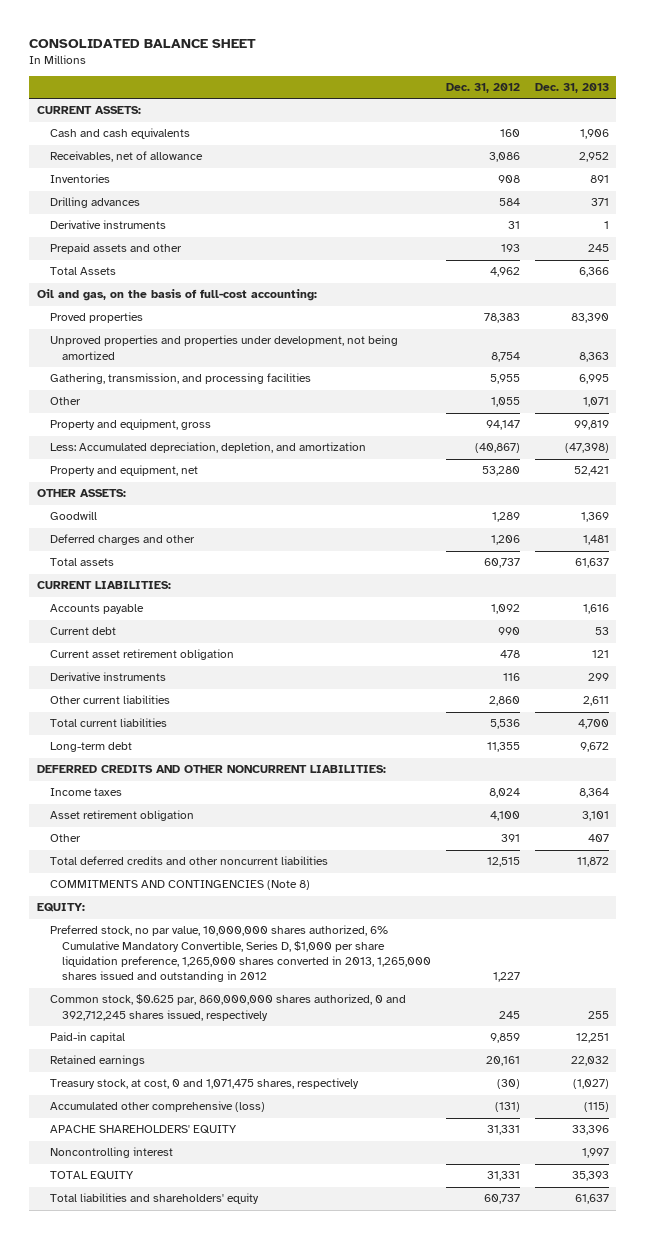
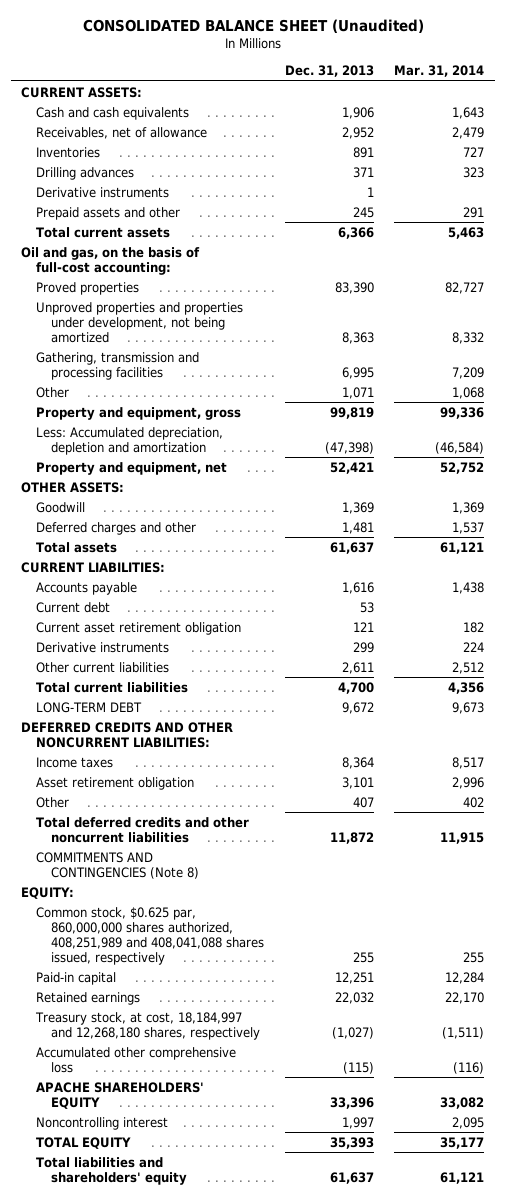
- CONSOLIDATED BALANCE SHEET
+ CONSOLIDATED BALANCE SHEET (Unaudited)
- | Dec. 31, 2012 | Dec. 31, 2013
+ | Dec. 31, 2013 | Mar. 31, 2014
- Total Assets | 4,962 | 6,366
+ Total current assets | 6,366 | 5,463
- Gathering, transmission, and processing facilities | 5,955 | 6,995
+ Gathering, transmission and processing facilities | 6,995 | 7,209
- Less: Accumulated depreciation, depletion, and amortization | (40,867) | (47,398)
+ Less: Accumulated depreciation, depletion and amortization | (47,398) | (46,584)
- Long-term debt | 11,355 | 9,672
+ LONG-TERM DEBT | 9,672 | 9,673
- Preferred stock, no par value, 10,000,000 shares authorized, 6% Cumulative Mandatory Convertible, Series D, $1,000 per share liquidation preference, 1,265,000 shares converted in 2013, 1,265,000 shares issued and outstanding in 2012 | 1,227 |
- Common stock, $0.625 par, 860,000,000 shares authorized, 0 and 392,712,245 shares issued, respectively | 245 | 255
+ Common stock, $0.625 par, 860,000,000 shares authorized, 408,251,989 and 408,041,088 shares issued, respectively | 255 | 255
- Treasury stock, at cost, 0 and 1,071,475 shares, respectively | (30) | (1,027)
- Accumulated other comprehensive (loss) | (131) | (115)
+ Treasury stock, at cost, 18,184,997 and 12,268,180 shares, respectively | (1,027) | (1,511)
+ Accumulated other comprehensive loss | (115) | (116)

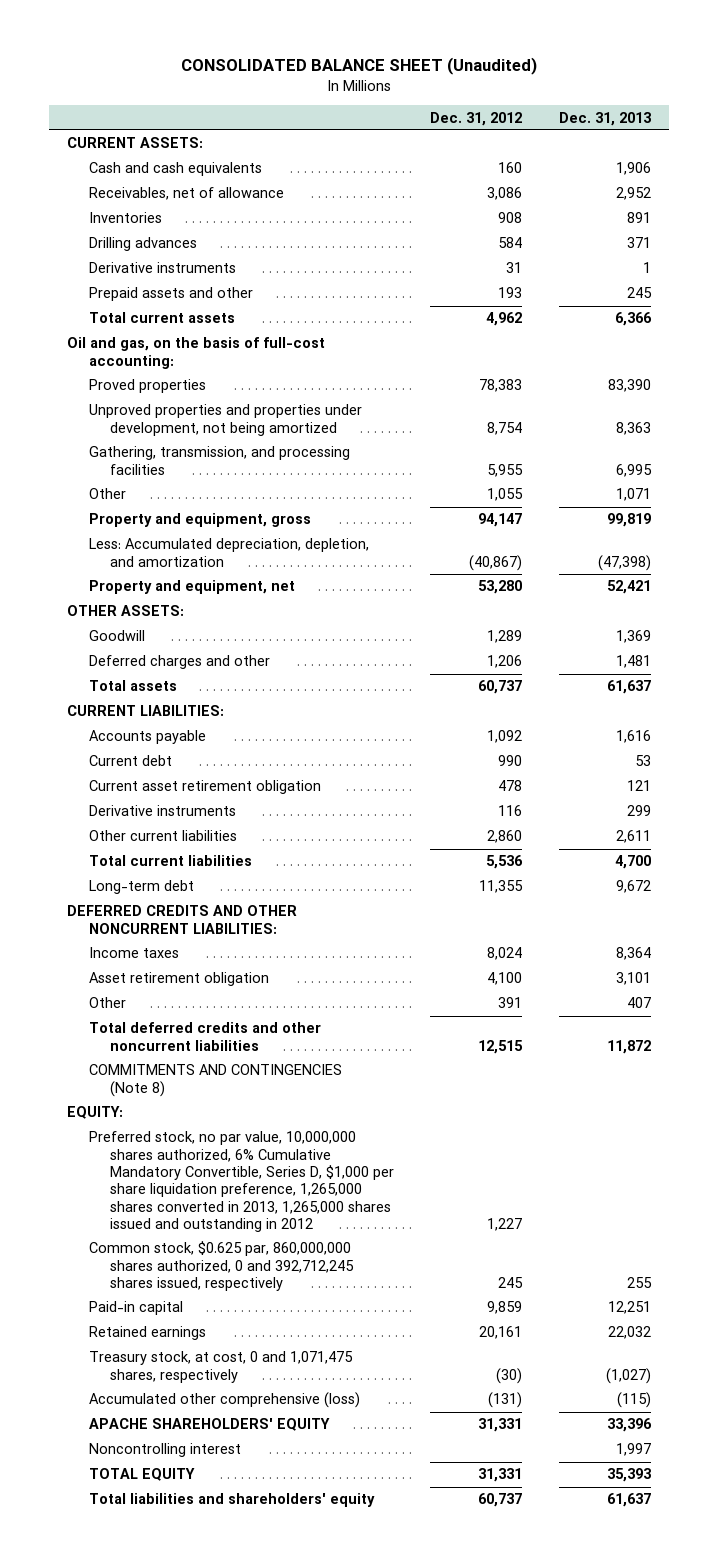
- | Dec. 31, 2013 | Mar. 31, 2014
+ | Dec. 31, 2012 | Dec. 31, 2013
- Gathering, transmission and processing facilities | 6,995 | 7,209
+ Gathering, transmission, and processing facilities | 5,955 | 6,995
- Less: Accumulated depreciation, depletion and amortization | (47,398) | (46,584)
+ Less: Accumulated depreciation, depletion, and amortization | (40,867) | (47,398)
- LONG-TERM DEBT | 9,672 | 9,673
+ Long-term debt | 11,355 | 9,672
- Common stock, $0.625 par, 860,000,000 shares authorized, 408,251,989 and 408,041,088 shares issued, respectively | 255 | 255
+ Preferred stock, no par value, 10,000,000 shares authorized, 6% Cumulative Mandatory Convertible, Series D, $1,000 per share liquidation preference, 1,265,000 shares converted in 2013, 1,265,000 shares issued and outstanding in 2012 | 1,227 |
+ Common stock, $0.625 par, 860,000,000 shares authorized, 0 and 392,712,245 shares issued, respectively | 245 | 255
- Treasury stock, at cost, 18,184,997 and 12,268,180 shares, respectively | (1,027) | (1,511)
- Accumulated other comprehensive loss | (115) | (116)
+ Treasury stock, at cost, 0 and 1,071,475 shares, respectively | (30) | (1,027)
+ Accumulated other comprehensive (loss) | (131) | (115)

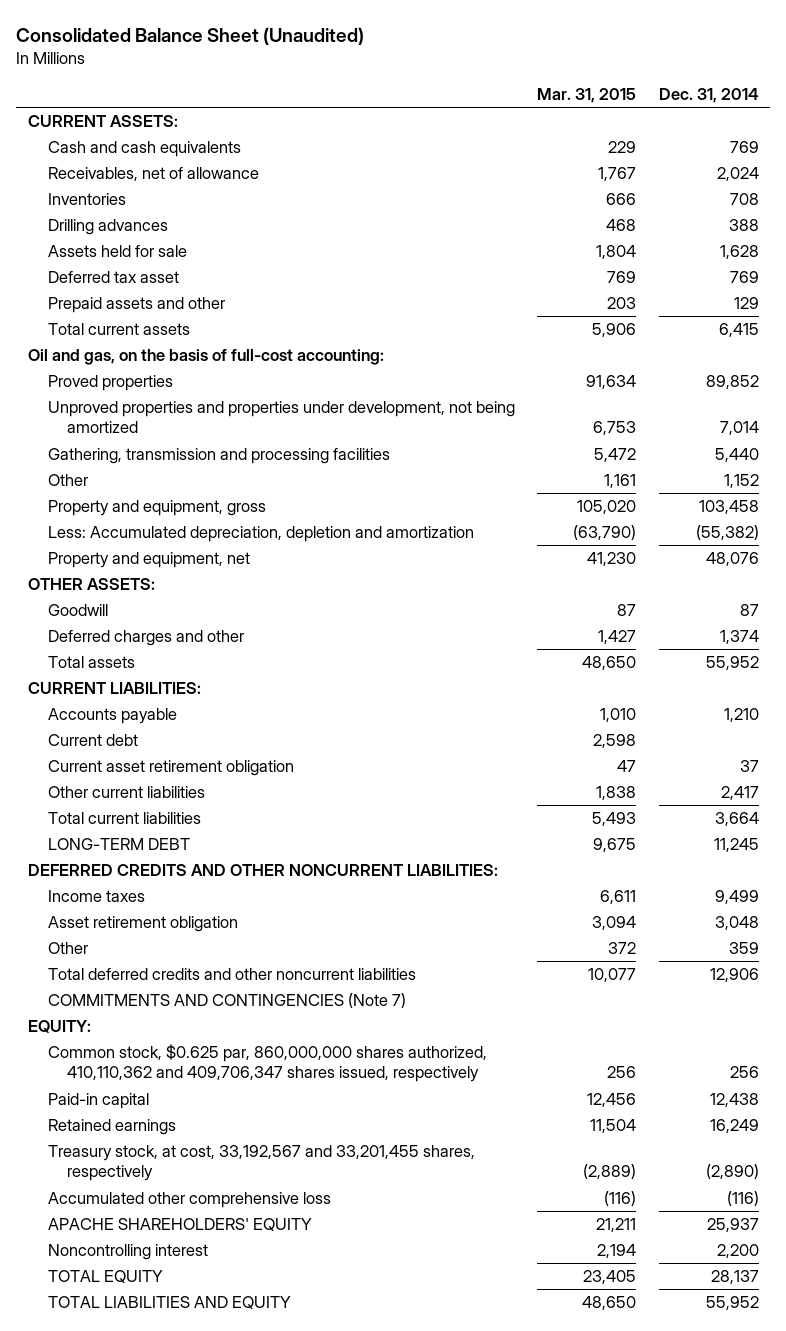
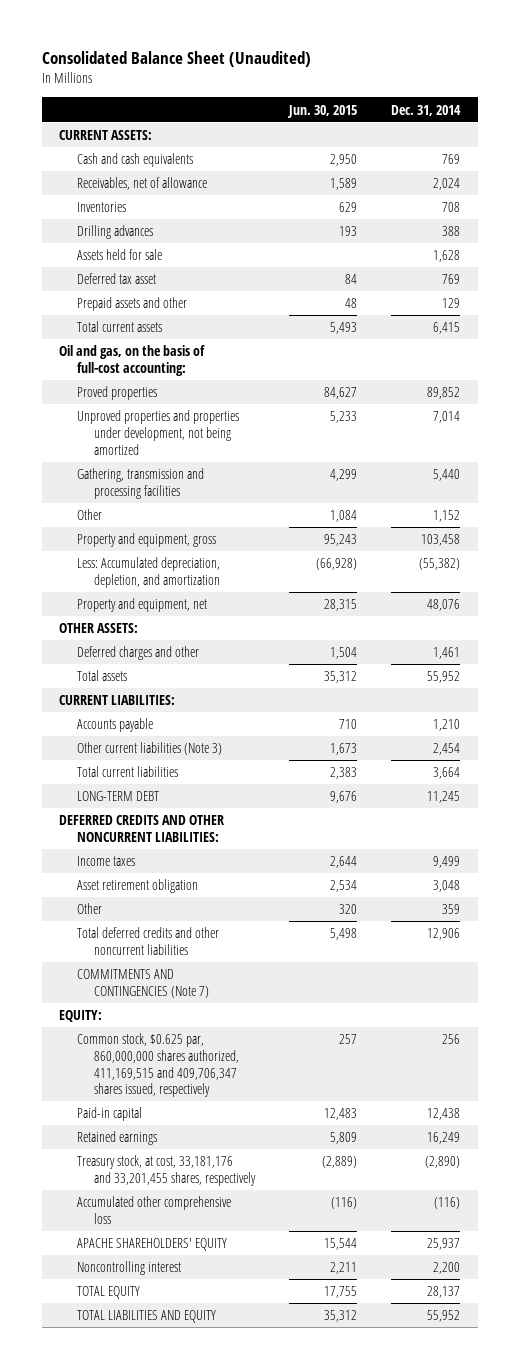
- | Mar. 31, 2015 | Dec. 31, 2014
+ | Jun. 30, 2015 | Dec. 31, 2014
- Less: Accumulated depreciation, depletion and amortization | (63,790) | (55,382)
+ Less: Accumulated depreciation, depletion, and amortization | (66,928) | (55,382)
- Goodwill | 87 | 87
- Deferred charges and other | 1,427 | 1,374
+ Deferred charges and other | 1,504 | 1,461
- Current debt | 2,598 |
- Current asset retirement obligation | 47 | 37
- Other current liabilities | 1,838 | 2,417
+ Other current liabilities (Note 3) | 1,673 | 2,454
- Common stock, $0.625 par, 860,000,000 shares authorized, 410,110,362 and 409,706,347 shares issued, respectively | 256 | 256
+ Common stock, $0.625 par, 860,000,000 shares authorized, 411,169,515 and 409,706,347 shares issued, respectively | 257 | 256
- Treasury stock, at cost, 33,192,567 and 33,201,455 shares, respectively | (2,889) | (2,890)
+ Treasury stock, at cost, 33,181,176 and 33,201,455 shares, respectively | (2,889) | (2,890)

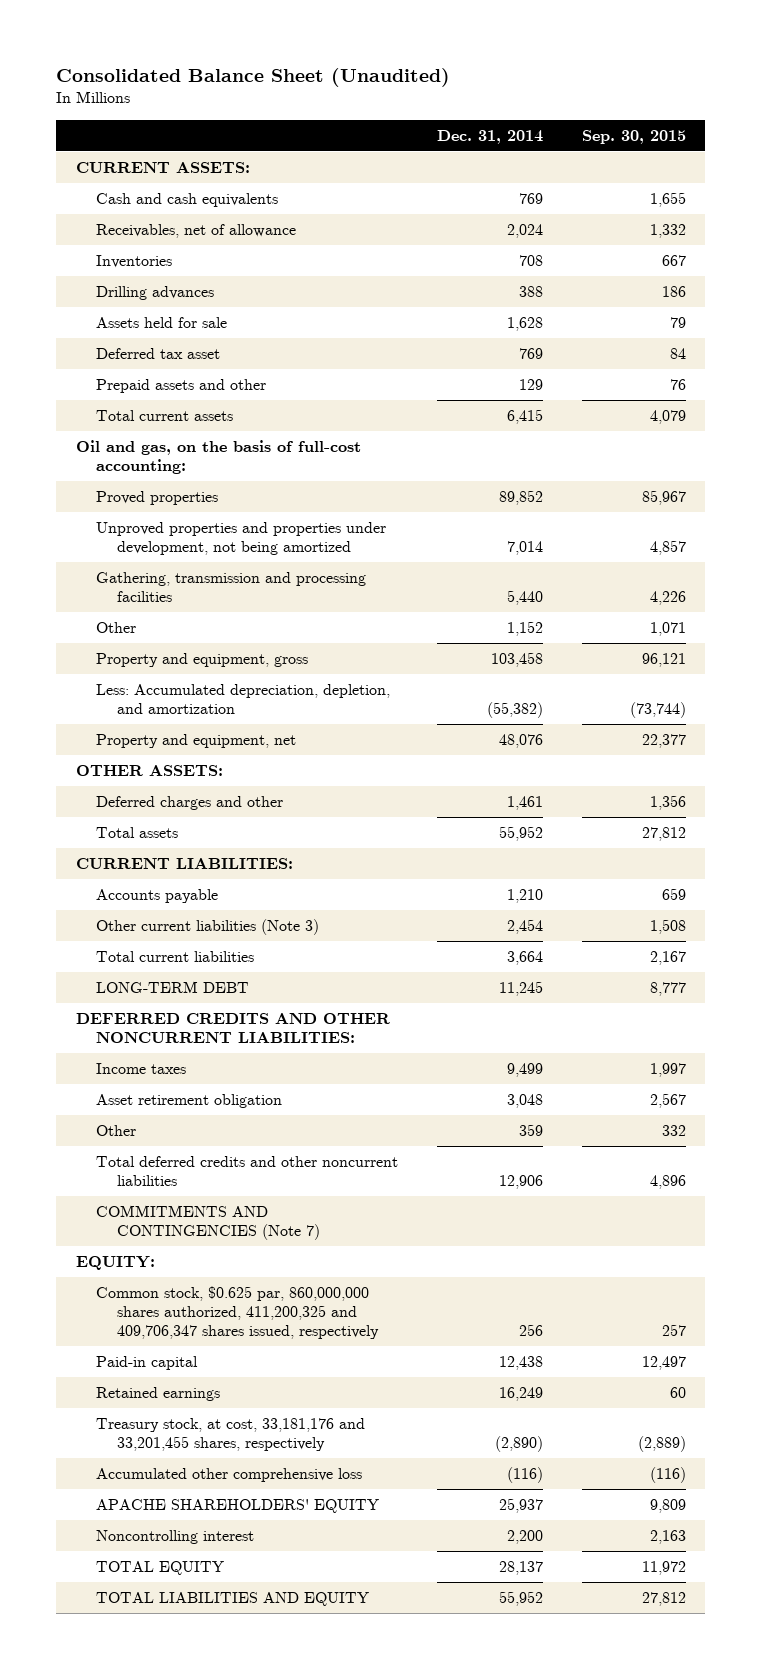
- | Jun. 30, 2015 | Dec. 31, 2014
+ | Dec. 31, 2014 | Sep. 30, 2015
- Common stock, $0.625 par, 860,000,000 shares authorized, 411,169,515 and 409,706,347 shares issued, respectively | 257 | 256
+ Common stock, $0.625 par, 860,000,000 shares authorized, 411,200,325 and 409,706,347 shares issued, respectively | 256 | 257

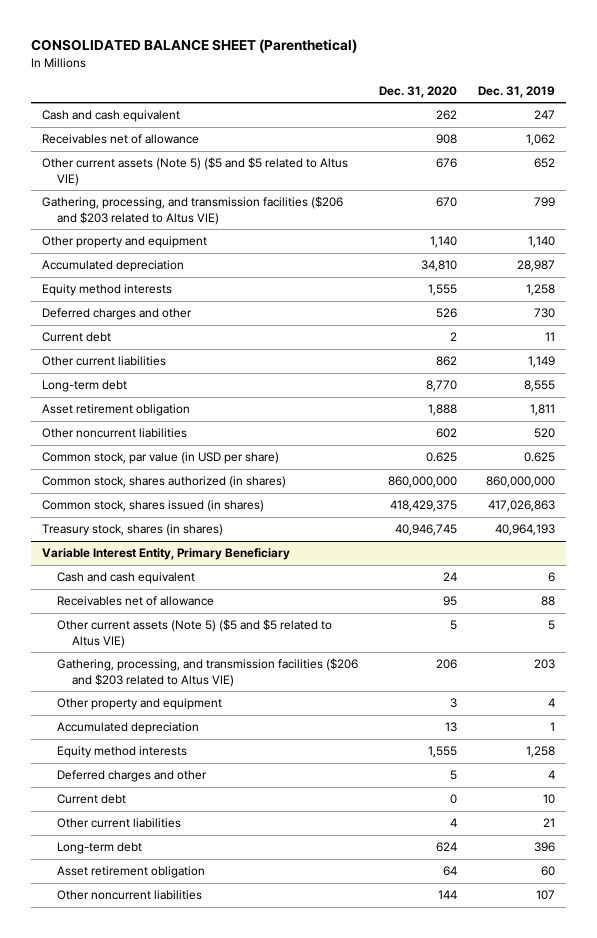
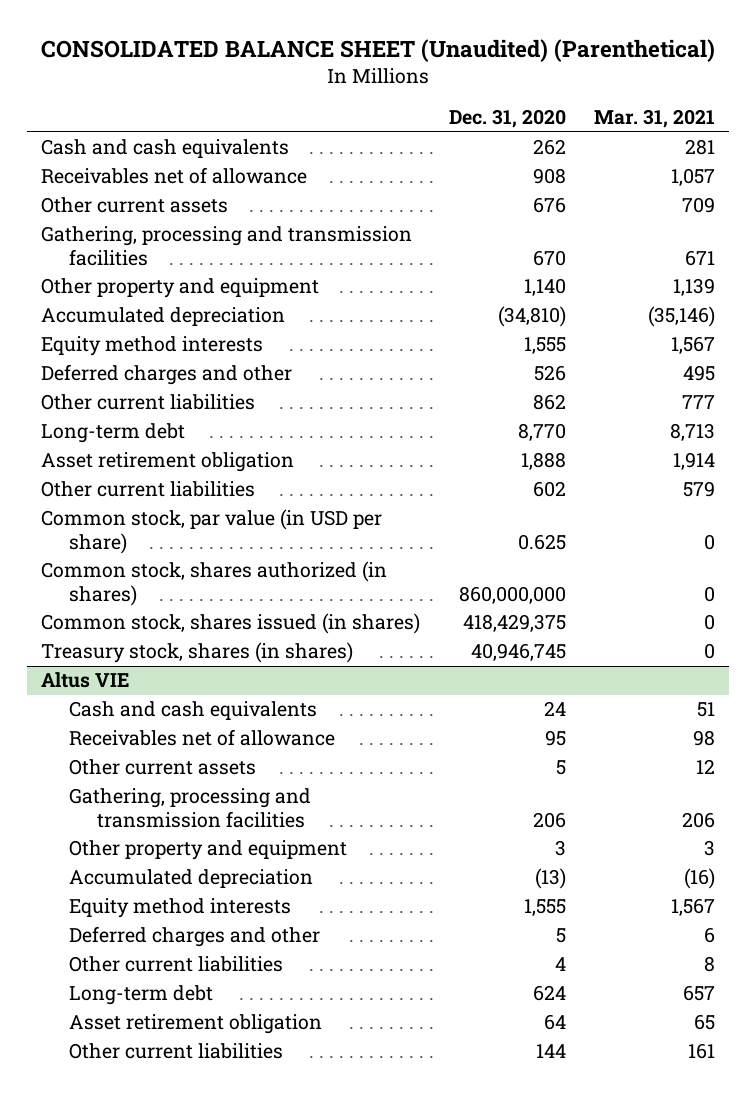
- CONSOLIDATED BALANCE SHEET (Parenthetical)
+ CONSOLIDATED BALANCE SHEET (Unaudited) (Parenthetical)
- | Dec. 31, 2020 | Dec. 31, 2019
+ | Dec. 31, 2020 | Mar. 31, 2021
- Cash and cash equivalent | 262 | 247
+ Cash and cash equivalents | 262 | 281
- Other current assets (Note 5) ($5 and $5 related to Altus VIE) | 676 | 652
- Gathering, processing, and transmission facilities ($206 and $203 related to Altus VIE) | 670 | 799
+ Other current assets | 676 | 709
+ Gathering, processing and transmission facilities | 670 | 671
- Accumulated depreciation | 34,810 | 28,987
+ Accumulated depreciation | (34,810) | (35,146)
- Current debt | 2 | 11
- Other noncurrent liabilities | 602 | 520
+ Other current liabilities | 602 | 579
- Variable Interest Entity, Primary Beneficiary
- Cash and cash equivalent | 24 | 6
+ Altus VIE
+ Cash and cash equivalents | 24 | 51
- Other current assets (Note 5) ($5 and $5 related to Altus VIE) | 5 | 5
- Gathering, processing, and transmission facilities ($206 and $203 related to Altus VIE) | 206 | 203
+ Other current assets | 5 | 12
+ Gathering, processing and transmission facilities | 206 | 206
- Accumulated depreciation | 13 | 1
+ Accumulated depreciation | (13) | (16)
- Current debt | 0 | 10
- Other noncurrent liabilities | 144 | 107
+ Other current liabilities | 144 | 161

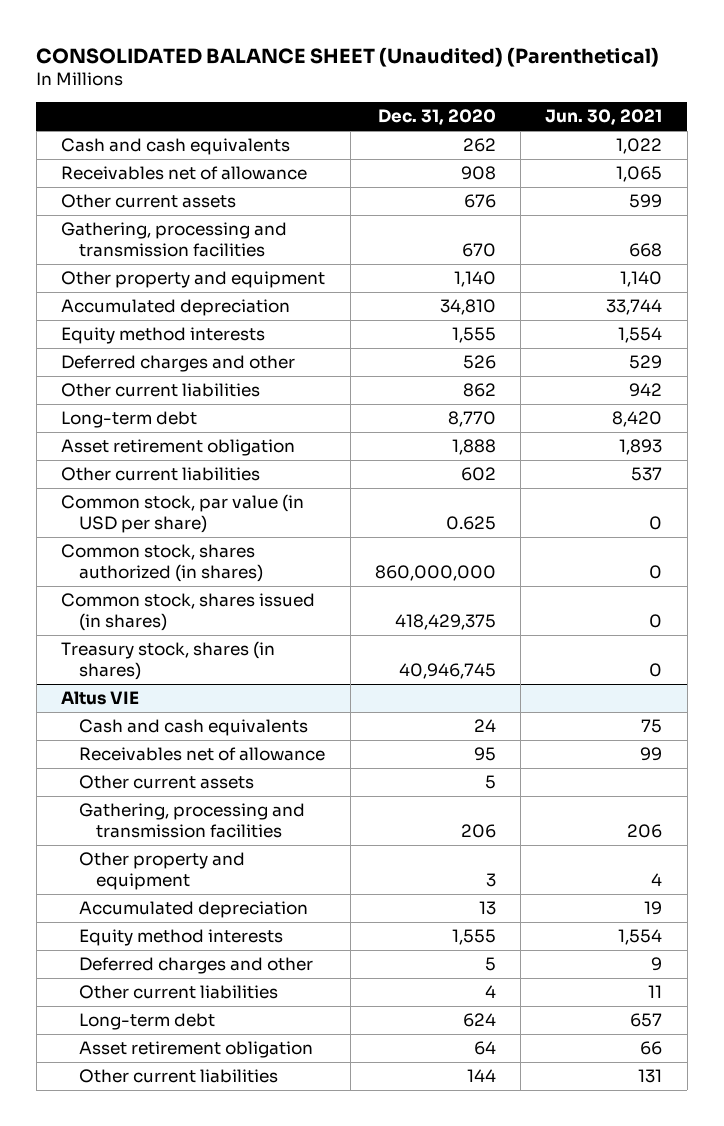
- | Dec. 31, 2020 | Mar. 31, 2021
+ | Dec. 31, 2020 | Jun. 30, 2021
- Accumulated depreciation | (34,810) | (35,146)
+ Accumulated depreciation | 34,810 | 33,744
@ Altus VIE
- Accumulated depreciation | (13) | (16)
+ Accumulated depreciation | 13 | 19

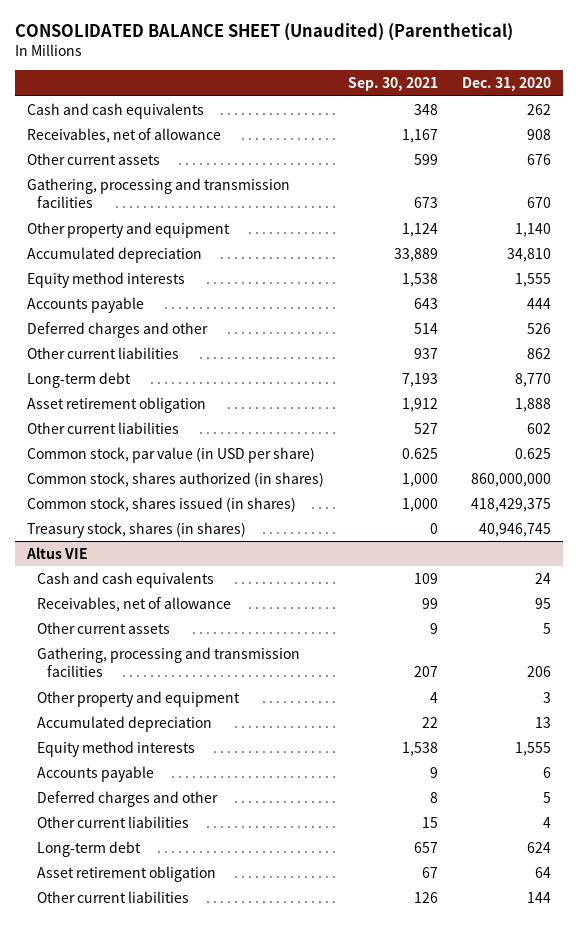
- | Dec. 31, 2020 | Jun. 30, 2021
+ | Sep. 30, 2021 | Dec. 31, 2020
- Receivables net of allowance | 908 | 1,065
+ Receivables, net of allowance | 1,167 | 908
+ Accounts payable | 643 | 444
@ Altus VIE
- Receivables net of allowance | 95 | 99
+ Receivables, net of allowance | 99 | 95
+ Accounts payable | 9 | 6

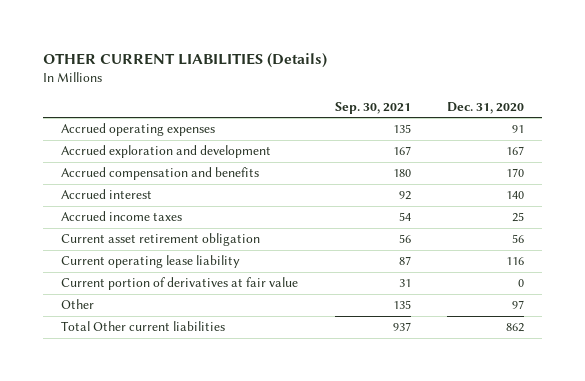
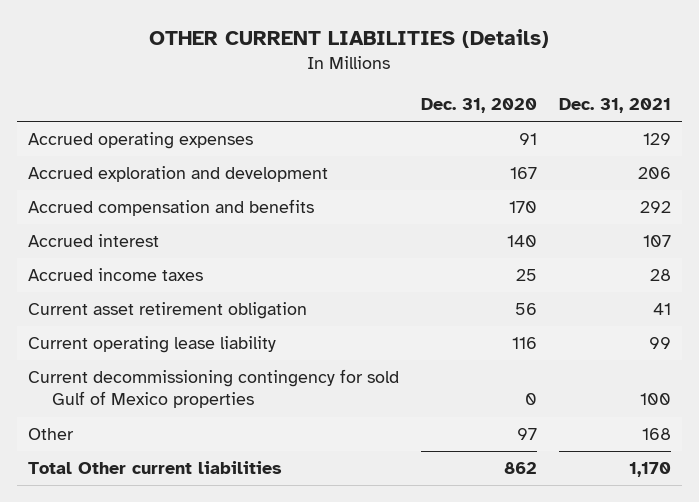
- | Sep. 30, 2021 | Dec. 31, 2020
+ | Dec. 31, 2020 | Dec. 31, 2021
- Current portion of derivatives at fair value | 31 | 0
+ Current decommissioning contingency for sold Gulf of Mexico properties | 0 | 100

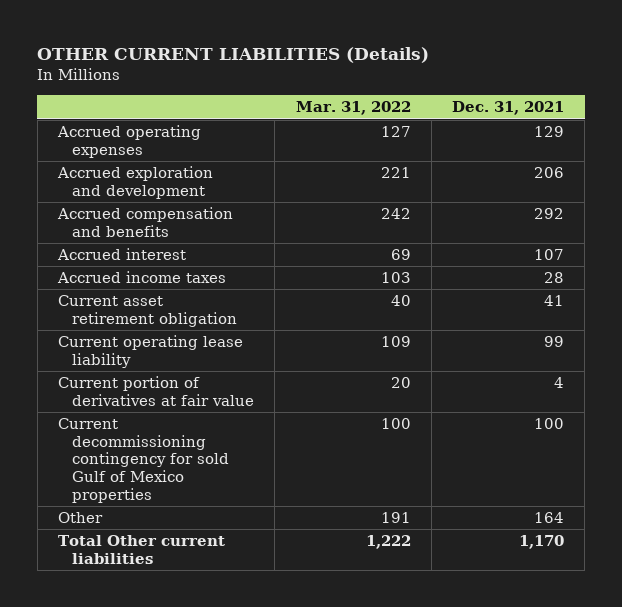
- | Dec. 31, 2020 | Dec. 31, 2021
+ | Mar. 31, 2022 | Dec. 31, 2021
+ Current portion of derivatives at fair value | 20 | 4
- Other | 97 | 168
+ Other | 191 | 164

